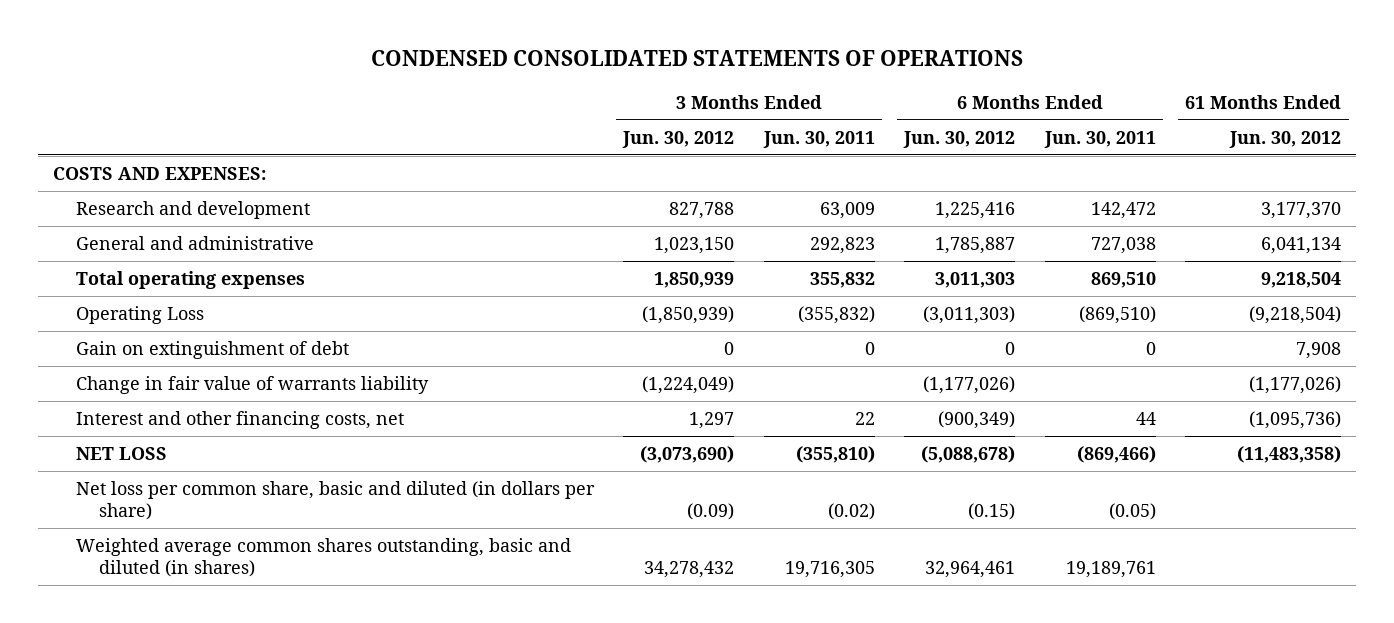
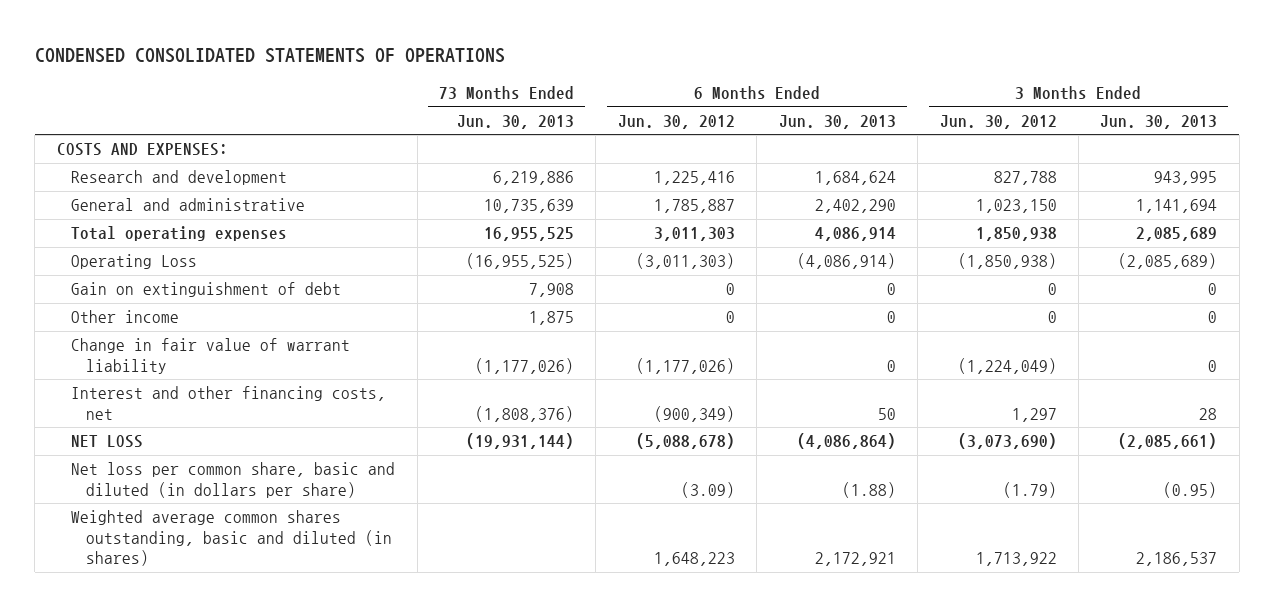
- | 3 Months Ended Jun. 30, 2012 | 3 Months Ended Jun. 30, 2011 | 6 Months Ended Jun. 30, 2012 | 6 Months Ended Jun. 30, 2011 | 61 Months Ended Jun. 30, 2012
+ | 73 Months Ended Jun. 30, 2013 | 6 Months Ended Jun. 30, 2012 | 6 Months Ended Jun. 30, 2013 | 3 Months Ended Jun. 30, 2012 | 3 Months Ended Jun. 30, 2013
- Total operating expenses | 1,850,939 | 355,832 | 3,011,303 | 869,510 | 9,218,504
- Operating Loss | (1,850,939) | (355,832) | (3,011,303) | (869,510) | (9,218,504)
+ Total operating expenses | 16,955,525 | 3,011,303 | 4,086,914 | 1,850,938 | 2,085,689
+ Operating Loss | (16,955,525) | (3,011,303) | (4,086,914) | (1,850,938) | (2,085,689)
- Change in fair value of warrants liability | (1,224,049) | | (1,177,026) | | (1,177,026)
+ Other income | 1,875 | 0 | 0 | 0 | 0
+ Change in fair value of warrant liability | (1,177,026) | (1,177,026) | 0 | (1,224,049) | 0
- Net loss per common share, basic and diluted (in dollars per share) | (0.09) | (0.02) | (0.15) | (0.05) |
- Weighted average common shares outstanding, basic and diluted (in shares) | 34,278,432 | 19,716,305 | 32,964,461 | 19,189,761 |
+ Net loss per common share, basic and diluted (in dollars per share) | | (3.09) | (1.88) | (1.79) | (0.95)
+ Weighted average common shares outstanding, basic and diluted (in shares) | | 1,648,223 | 2,172,921 | 1,713,922 | 2,186,537

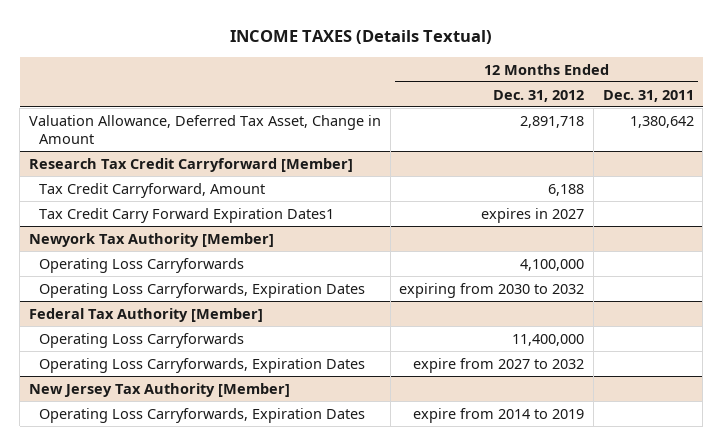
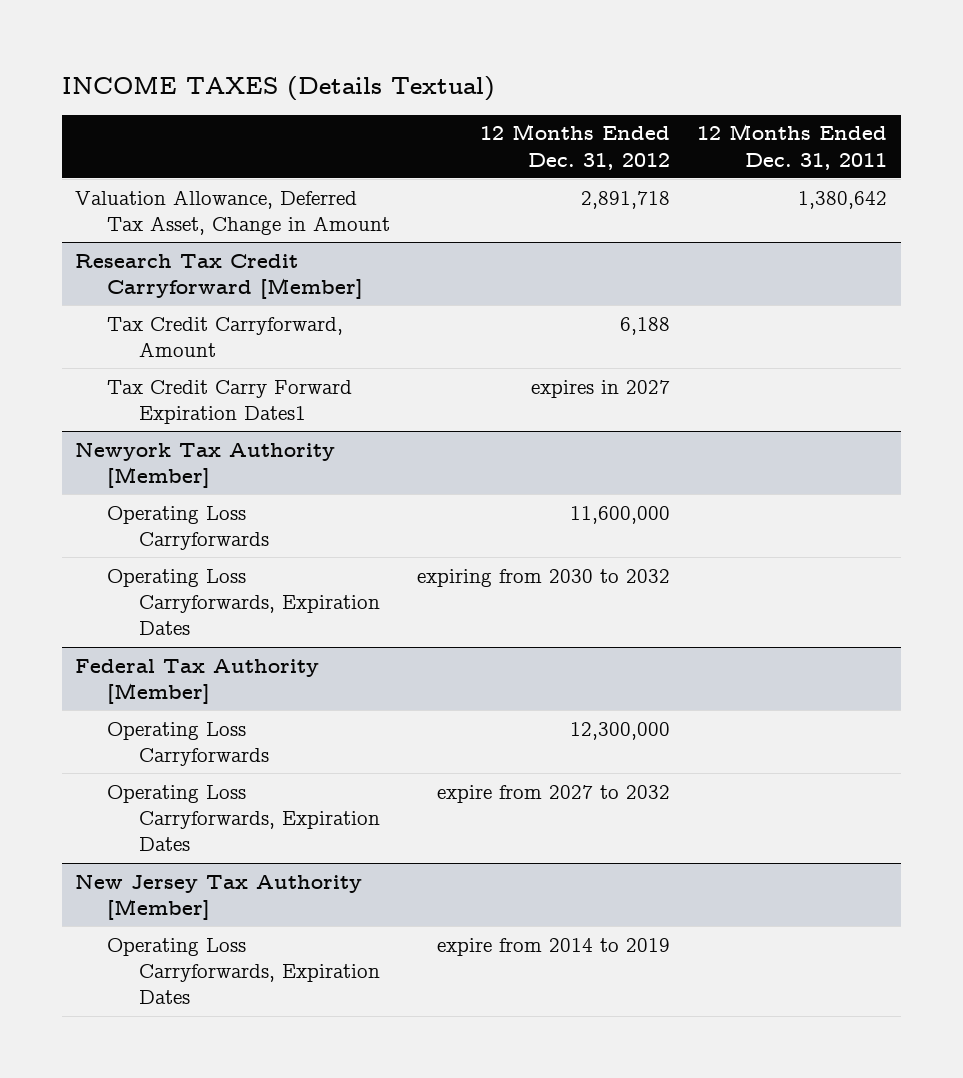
@ Newyork Tax Authority [Member]
- Operating Loss Carryforwards | 4,100,000 |
+ Operating Loss Carryforwards | 11,600,000 |
@ Federal Tax Authority [Member]
- Operating Loss Carryforwards | 11,400,000 |
+ Operating Loss Carryforwards | 12,300,000 |

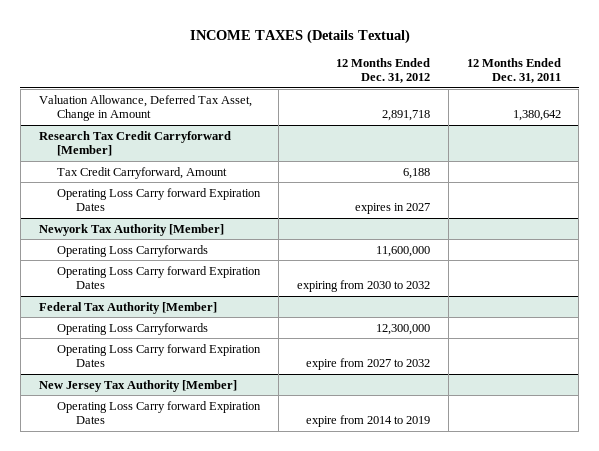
@ Research Tax Credit Carryforward [Member]
- Tax Credit Carry Forward Expiration Dates1 | expires in 2027 |
+ Operating Loss Carry forward Expiration Dates | expires in 2027 |
@ Newyork Tax Authority [Member]
- Operating Loss Carryforwards, Expiration Dates | expiring from 2030 to 2032 |
+ Operating Loss Carry forward Expiration Dates | expiring from 2030 to 2032 |
@ Federal Tax Authority [Member]
- Operating Loss Carryforwards, Expiration Dates | expire from 2027 to 2032 |
+ Operating Loss Carry forward Expiration Dates | expire from 2027 to 2032 |
@ New Jersey Tax Authority [Member]
- Operating Loss Carryforwards, Expiration Dates | expire from 2014 to 2019 |
+ Operating Loss Carry forward Expiration Dates | expire from 2014 to 2019 |

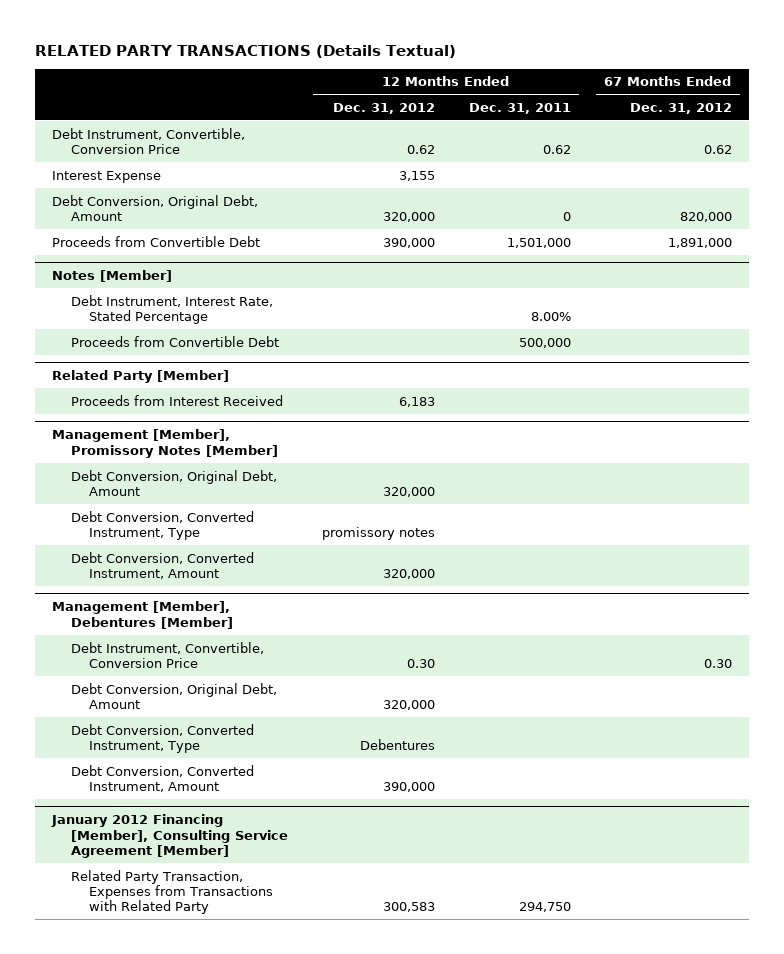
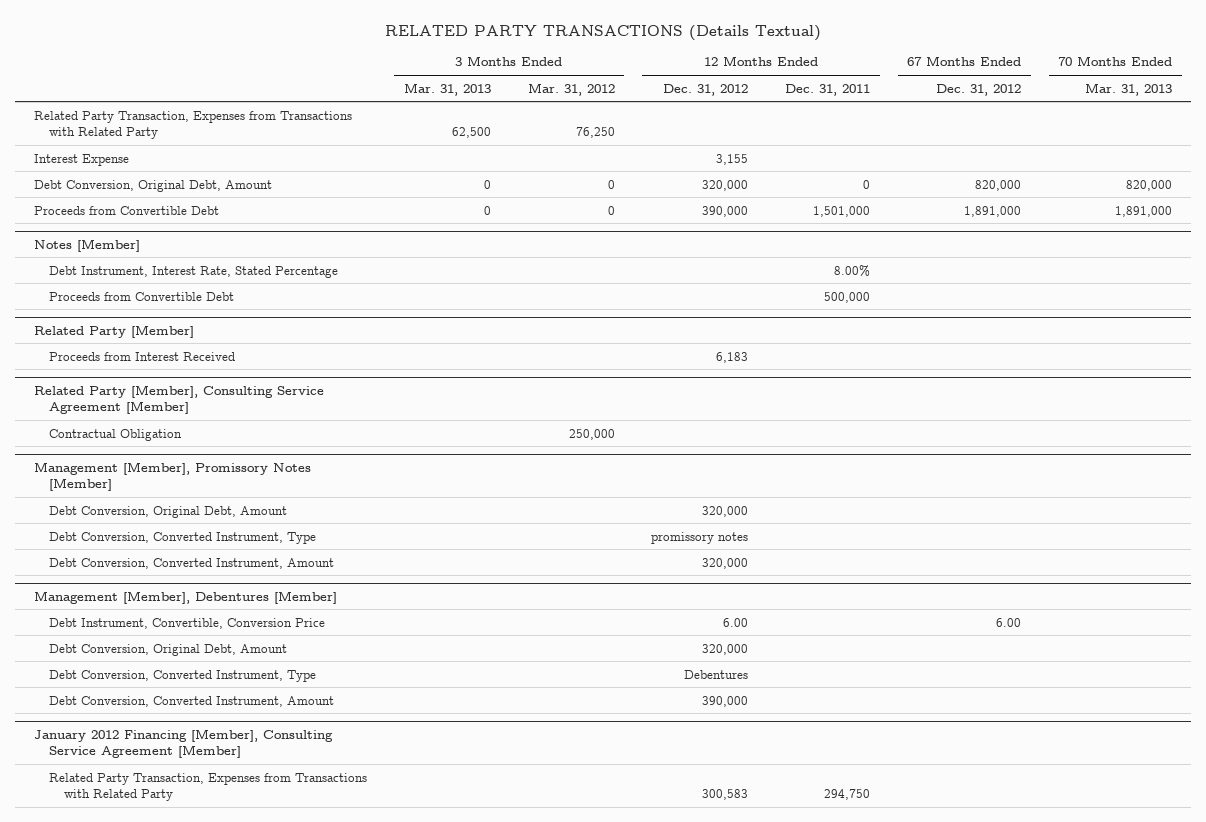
- | 12 Months Ended Dec. 31, 2012 | 12 Months Ended Dec. 31, 2011 | 67 Months Ended Dec. 31, 2012
+ | 3 Months Ended Mar. 31, 2013 | 3 Months Ended Mar. 31, 2012 | 12 Months Ended Dec. 31, 2012 | 12 Months Ended Dec. 31, 2011 | 67 Months Ended Dec. 31, 2012 | 70 Months Ended Mar. 31, 2013
- Debt Instrument, Convertible, Conversion Price | 0.62 | 0.62 | 0.62
+ Related Party Transaction, Expenses from Transactions with Related Party | 62,500 | 76,250 | | | |
+ Related Party [Member], Consulting Service Agreement [Member]
+ Contractual Obligation | | 250,000 | | | |
@ Management [Member], Debentures [Member]
- Debt Instrument, Convertible, Conversion Price | 0.30 | | 0.30
+ Debt Instrument, Convertible, Conversion Price | | | 6.00 | | 6.00 |

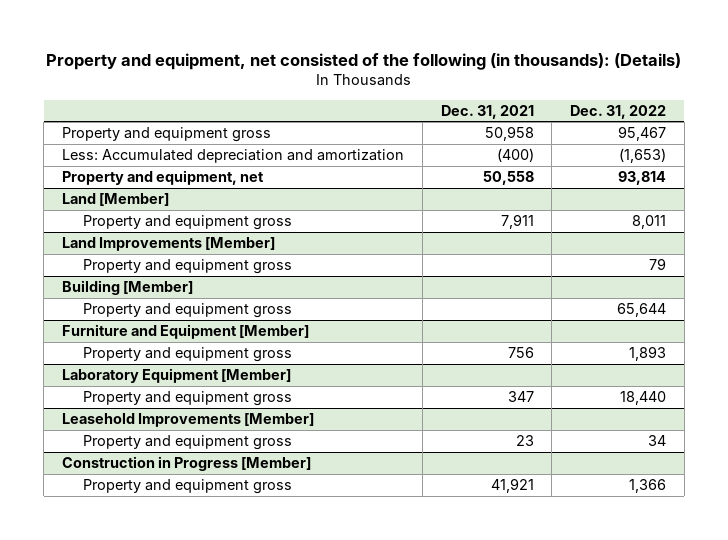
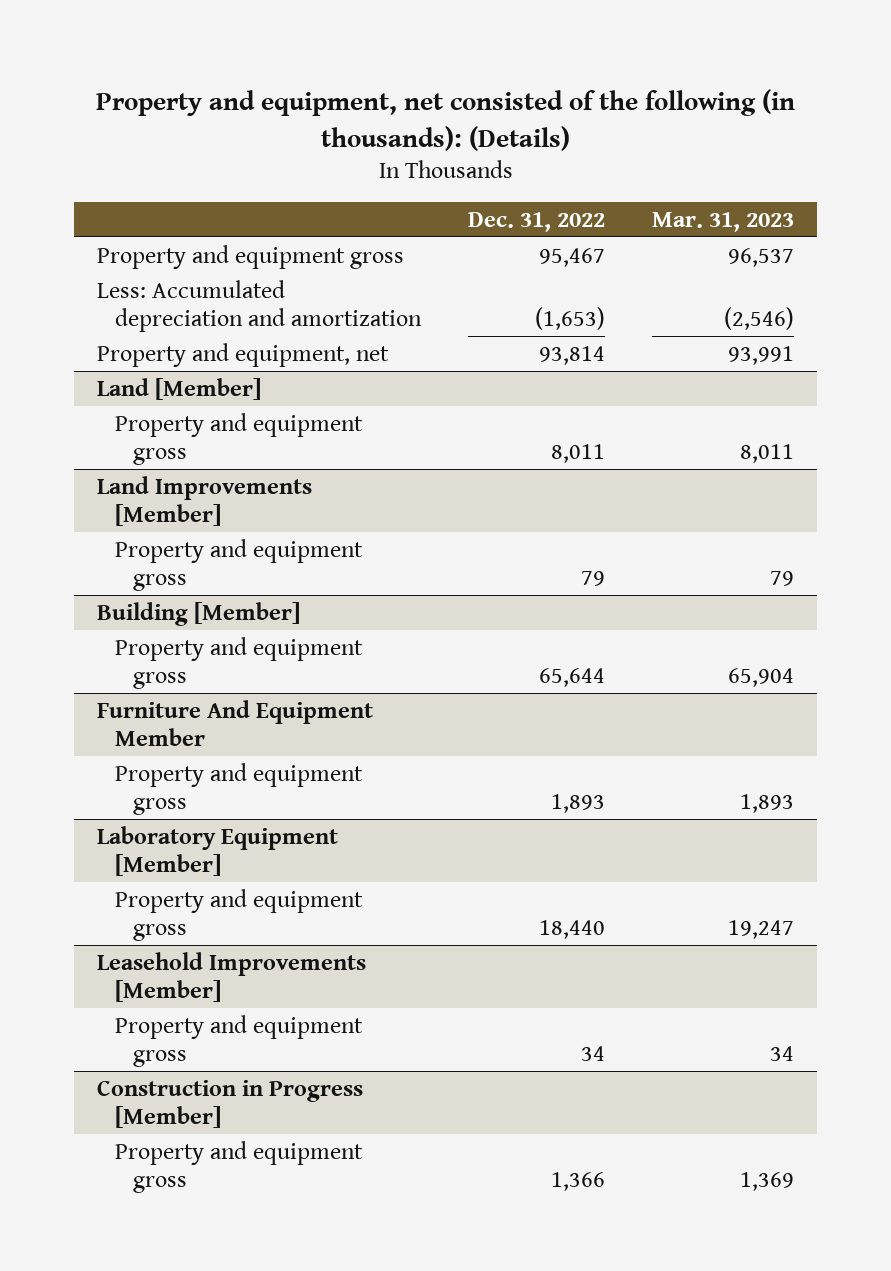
- | Dec. 31, 2021 | Dec. 31, 2022
+ | Dec. 31, 2022 | Mar. 31, 2023
- Furniture and Equipment [Member]
+ Furniture And Equipment Member

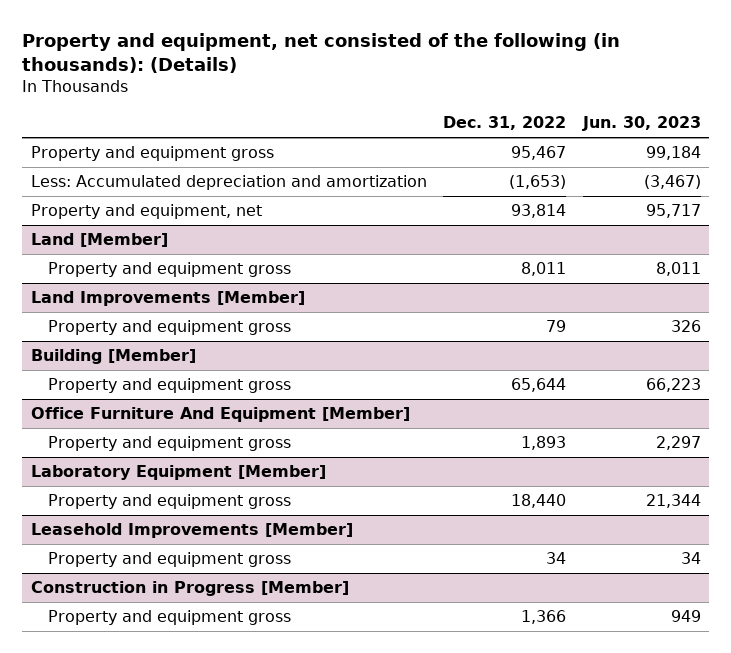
- | Dec. 31, 2022 | Mar. 31, 2023
+ | Dec. 31, 2022 | Jun. 30, 2023
- Furniture And Equipment Member
+ Office Furniture And Equipment [Member]

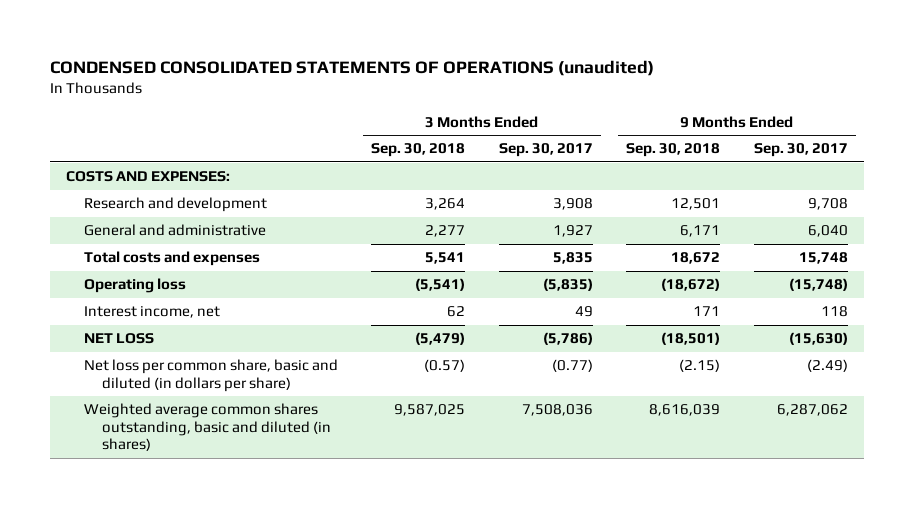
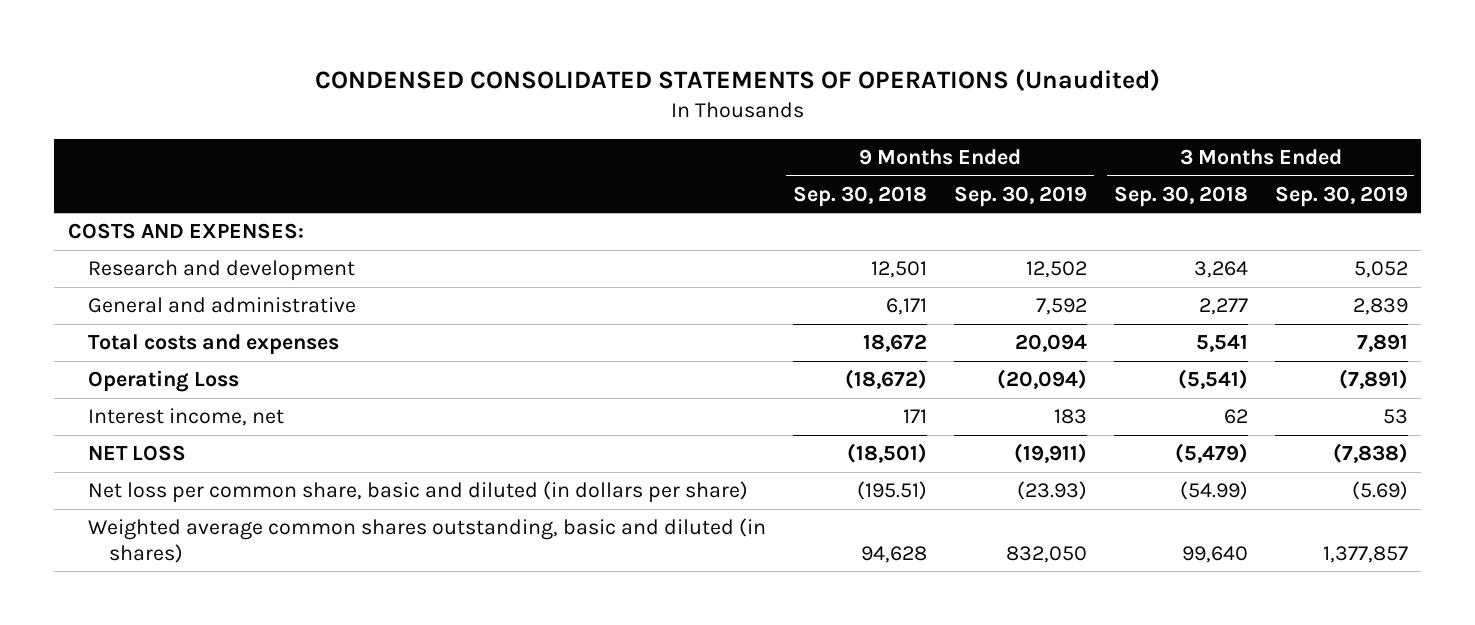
- CONDENSED CONSOLIDATED STATEMENTS OF OPERATIONS (unaudited)
+ CONDENSED CONSOLIDATED STATEMENTS OF OPERATIONS (Unaudited)
- | 3 Months Ended Sep. 30, 2018 | 3 Months Ended Sep. 30, 2017 | 9 Months Ended Sep. 30, 2018 | 9 Months Ended Sep. 30, 2017
+ | 9 Months Ended Sep. 30, 2018 | 9 Months Ended Sep. 30, 2019 | 3 Months Ended Sep. 30, 2018 | 3 Months Ended Sep. 30, 2019
- Operating loss | (5,541) | (5,835) | (18,672) | (15,748)
+ Operating Loss | (18,672) | (20,094) | (5,541) | (7,891)
- Net loss per common share, basic and diluted (in dollars per share) | (0.57) | (0.77) | (2.15) | (2.49)
- Weighted average common shares outstanding, basic and diluted (in shares) | 9,587,025 | 7,508,036 | 8,616,039 | 6,287,062
+ Net loss per common share, basic and diluted (in dollars per share) | (195.51) | (23.93) | (54.99) | (5.69)
+ Weighted average common shares outstanding, basic and diluted (in shares) | 94,628 | 832,050 | 99,640 | 1,377,857

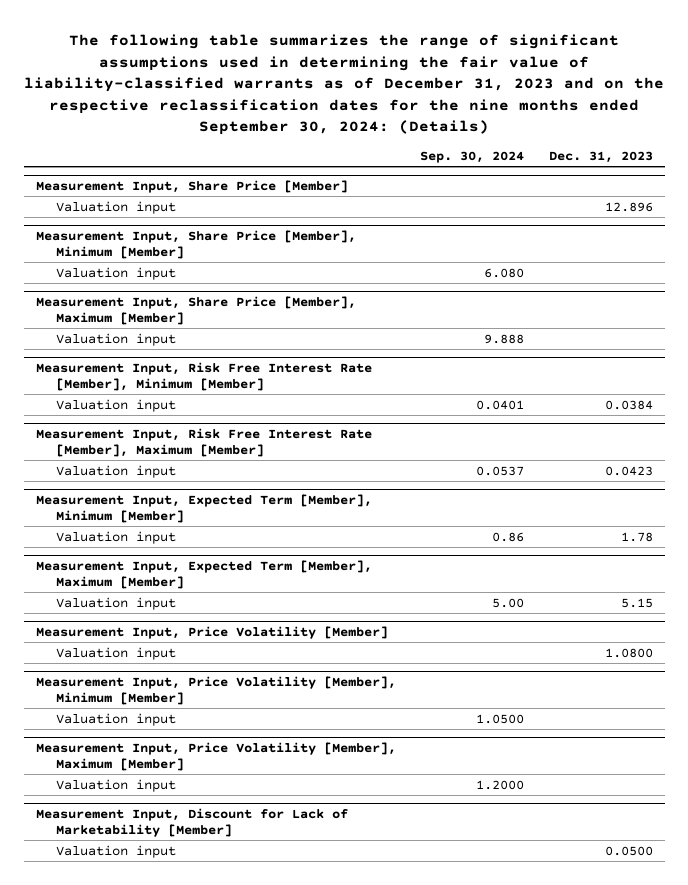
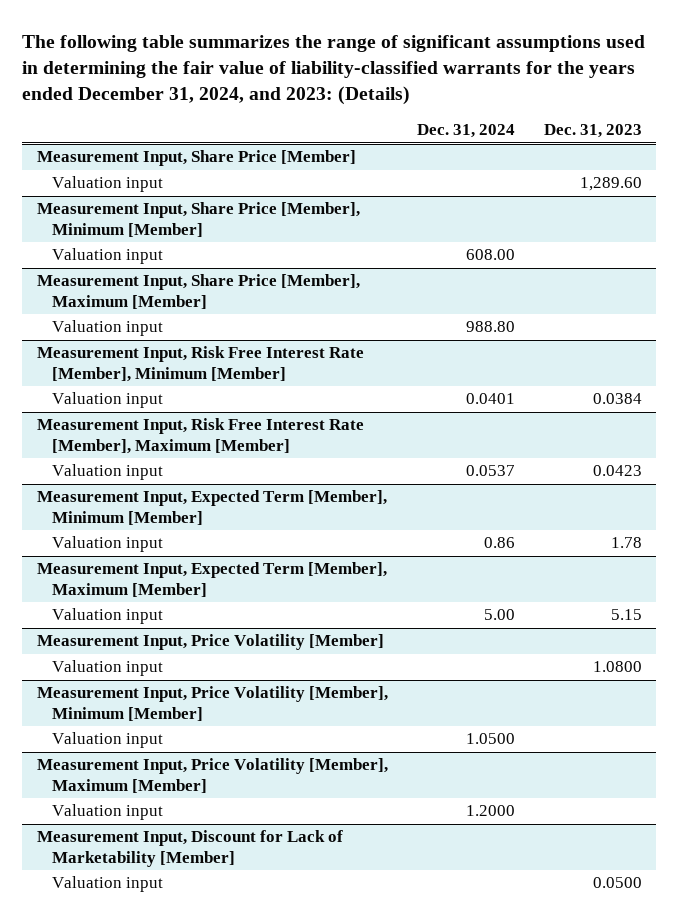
- The following table summarizes the range of significant assumptions used in determining the fair value of liability-classified warrants as of December 31, 2023 and on the respective reclassification dates for the nine months ended September 30, 2024: (Details)
+ The following table summarizes the range of significant assumptions used in determining the fair value of liability-classified warrants for the years ended December 31, 2024, and 2023: (Details)
- | Sep. 30, 2024 | Dec. 31, 2023
+ | Dec. 31, 2024 | Dec. 31, 2023
@ Measurement Input, Share Price [Member]
- Valuation input | | 12.896
+ Valuation input | | 1,289.60

